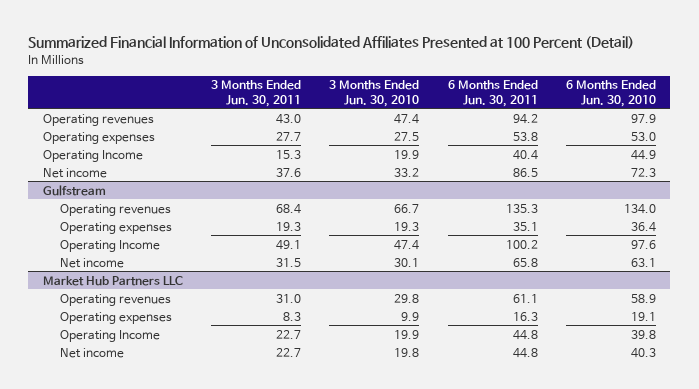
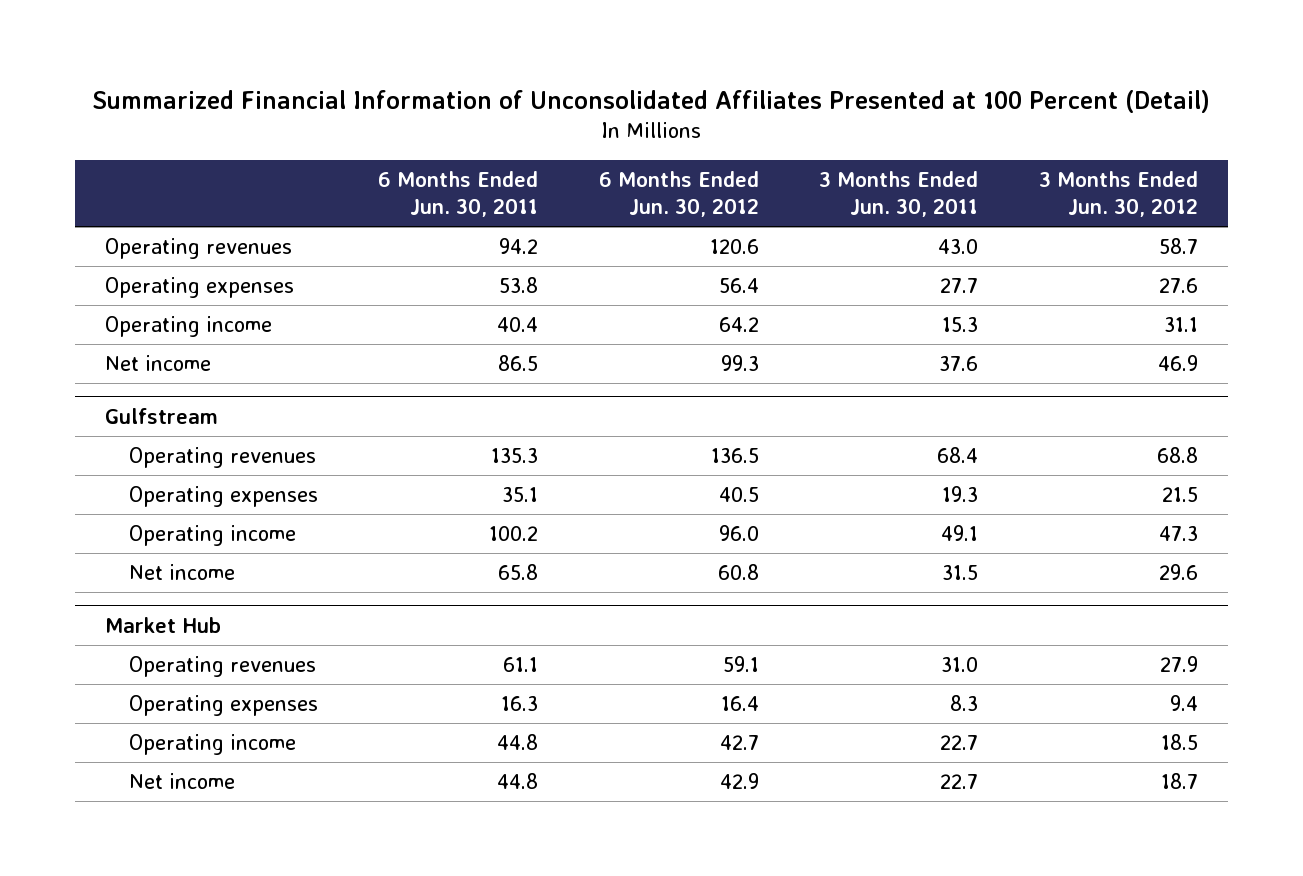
- | 3 Months Ended Jun. 30, 2011 | 3 Months Ended Jun. 30, 2010 | 6 Months Ended Jun. 30, 2011 | 6 Months Ended Jun. 30, 2010
+ | 6 Months Ended Jun. 30, 2011 | 6 Months Ended Jun. 30, 2012 | 3 Months Ended Jun. 30, 2011 | 3 Months Ended Jun. 30, 2012
- Operating Income | 15.3 | 19.9 | 40.4 | 44.9
+ Operating income | 40.4 | 64.2 | 15.3 | 31.1
@ Gulfstream
- Operating Income | 49.1 | 47.4 | 100.2 | 97.6
+ Operating income | 100.2 | 96.0 | 49.1 | 47.3
- Market Hub Partners LLC
+ Market Hub
- Operating Income | 22.7 | 19.9 | 44.8 | 39.8
+ Operating income | 44.8 | 42.7 | 22.7 | 18.5

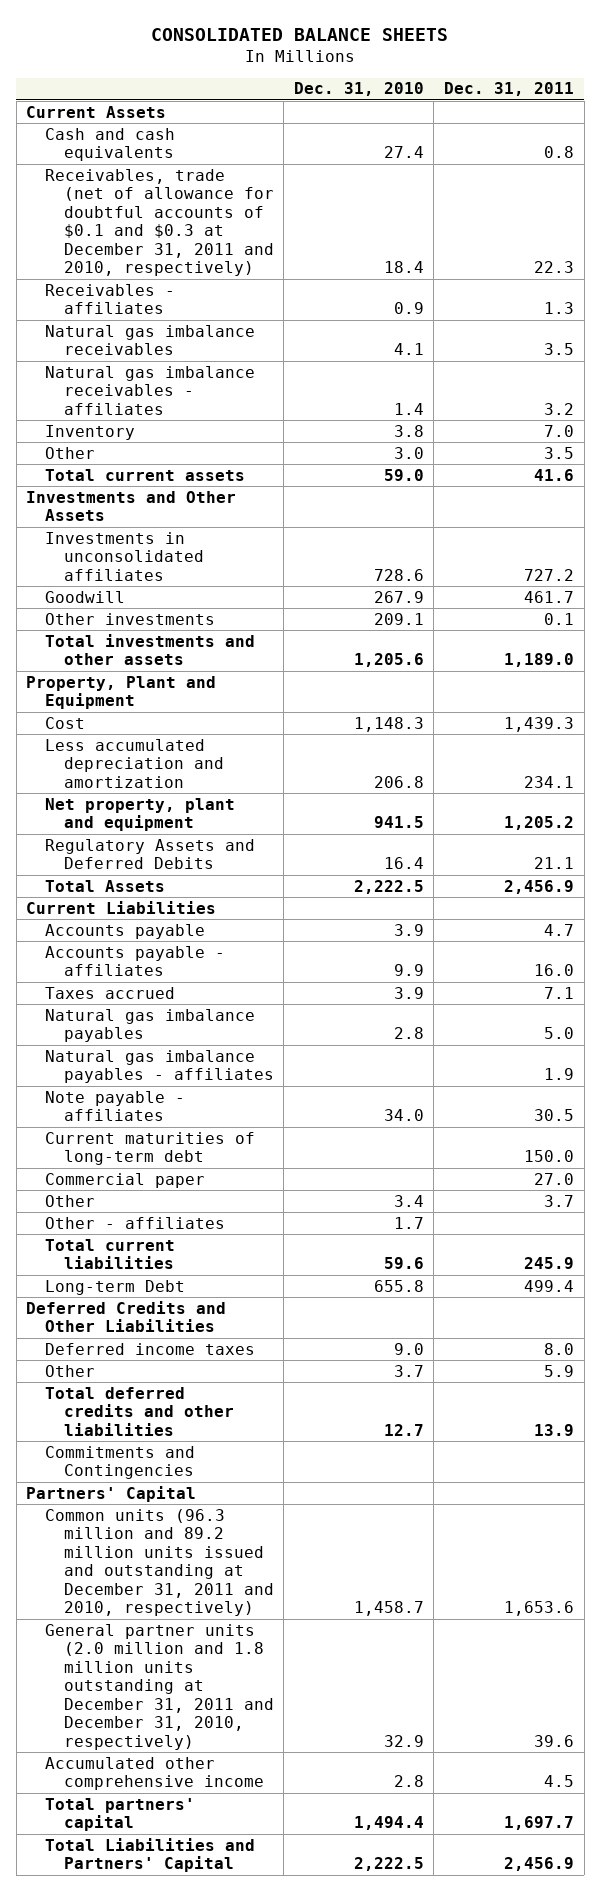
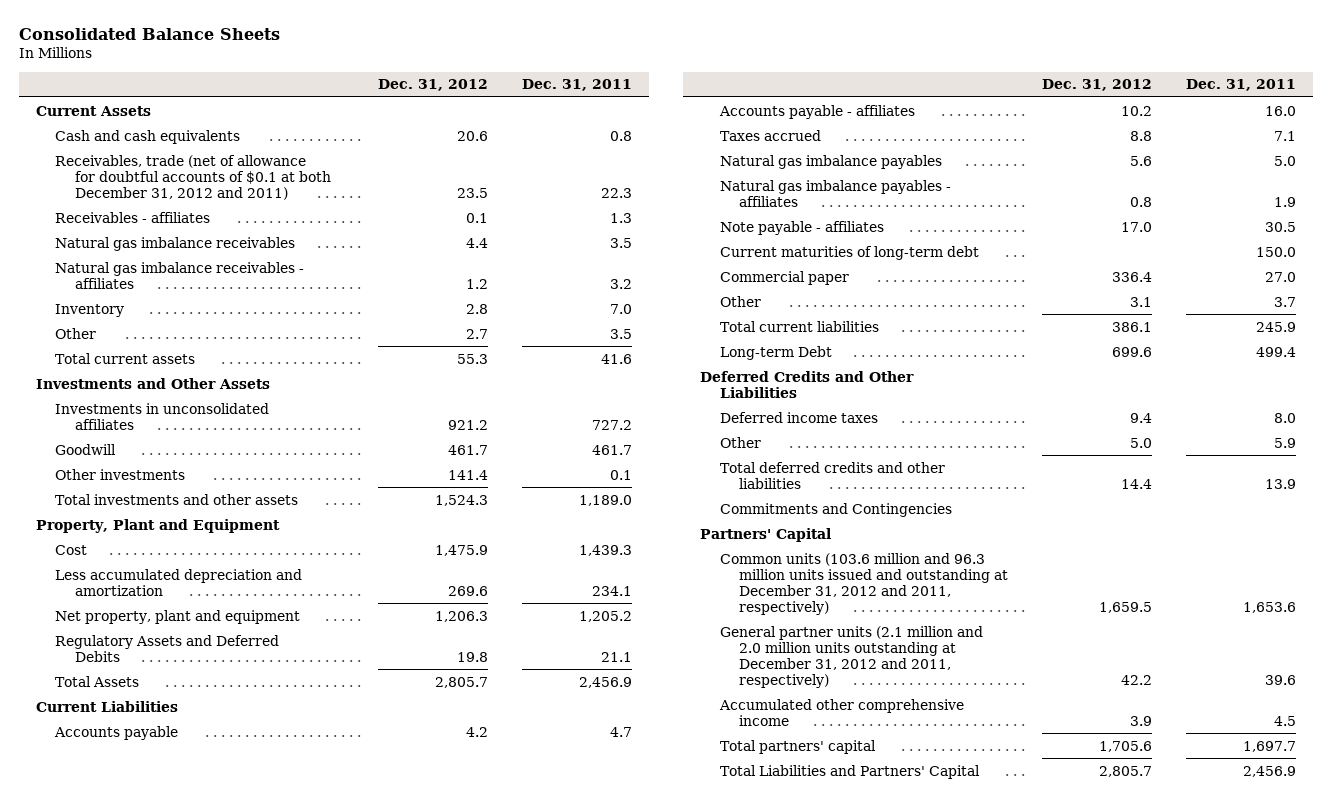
- CONSOLIDATED BALANCE SHEETS
+ Consolidated Balance Sheets
- | Dec. 31, 2010 | Dec. 31, 2011
+ | Dec. 31, 2012 | Dec. 31, 2011
- Receivables, trade (net of allowance for doubtful accounts of $0.1 and $0.3 at December 31, 2011 and 2010, respectively) | 18.4 | 22.3
+ Receivables, trade (net of allowance for doubtful accounts of $0.1 at both December 31, 2012 and 2011) | 23.5 | 22.3
- Other - affiliates | 1.7 |
- Common units (96.3 million and 89.2 million units issued and outstanding at December 31, 2011 and 2010, respectively) | 1,458.7 | 1,653.6
- General partner units (2.0 million and 1.8 million units outstanding at December 31, 2011 and December 31, 2010, respectively) | 32.9 | 39.6
+ Common units (103.6 million and 96.3 million units issued and outstanding at December 31, 2012 and 2011, respectively) | 1,659.5 | 1,653.6
+ General partner units (2.1 million and 2.0 million units outstanding at December 31, 2012 and 2011, respectively) | 42.2 | 39.6

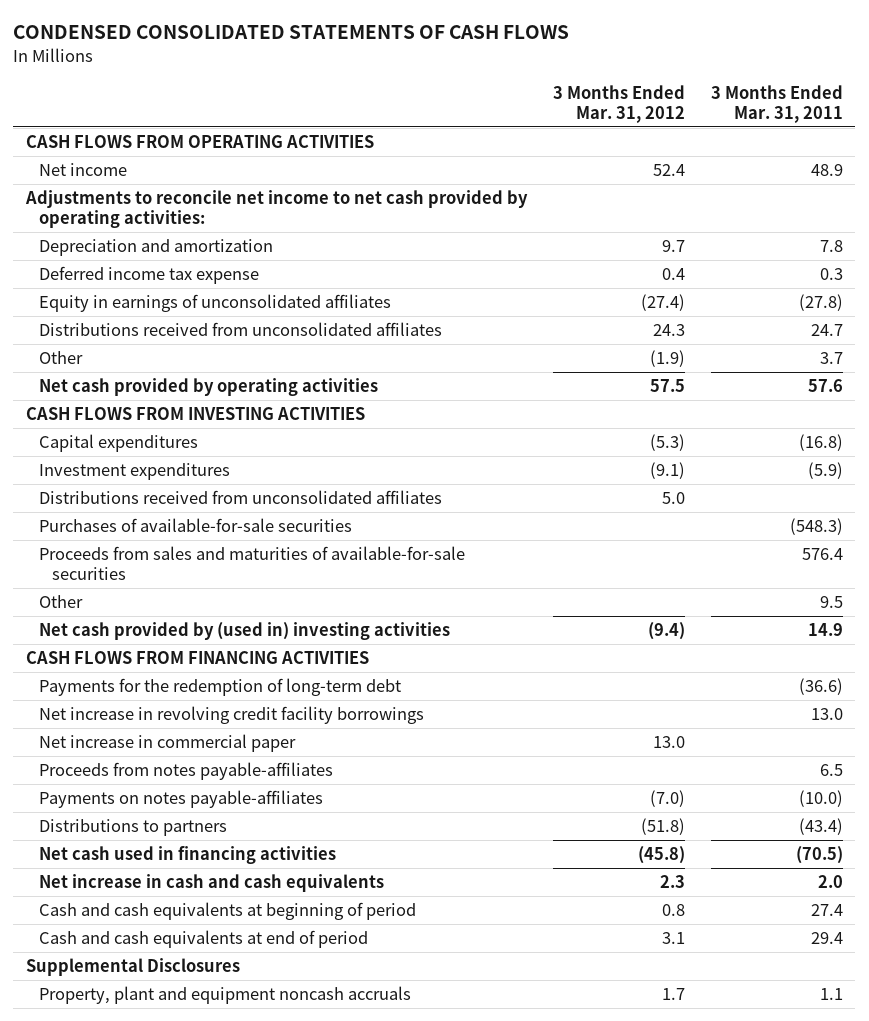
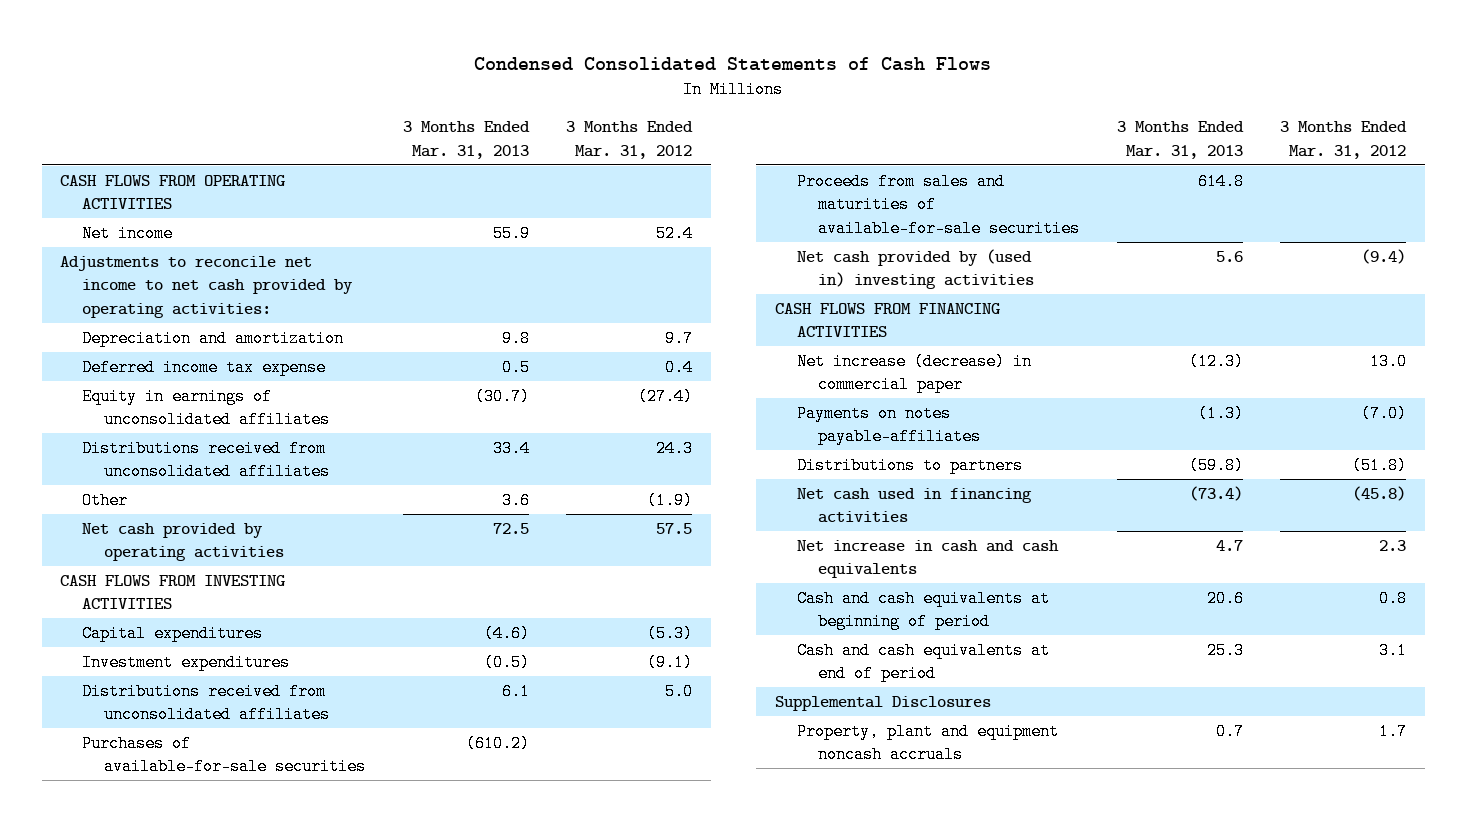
- CONDENSED CONSOLIDATED STATEMENTS OF CASH FLOWS
+ Condensed Consolidated Statements of Cash Flows
- | 3 Months Ended Mar. 31, 2012 | 3 Months Ended Mar. 31, 2011
+ | 3 Months Ended Mar. 31, 2013 | 3 Months Ended Mar. 31, 2012
- Other | | 9.5
- Payments for the redemption of long-term debt | | (36.6)
- Net increase in revolving credit facility borrowings | | 13.0
- Net increase in commercial paper | 13.0 |
- Proceeds from notes payable-affiliates | | 6.5
+ Net increase (decrease) in commercial paper | (12.3) | 13.0

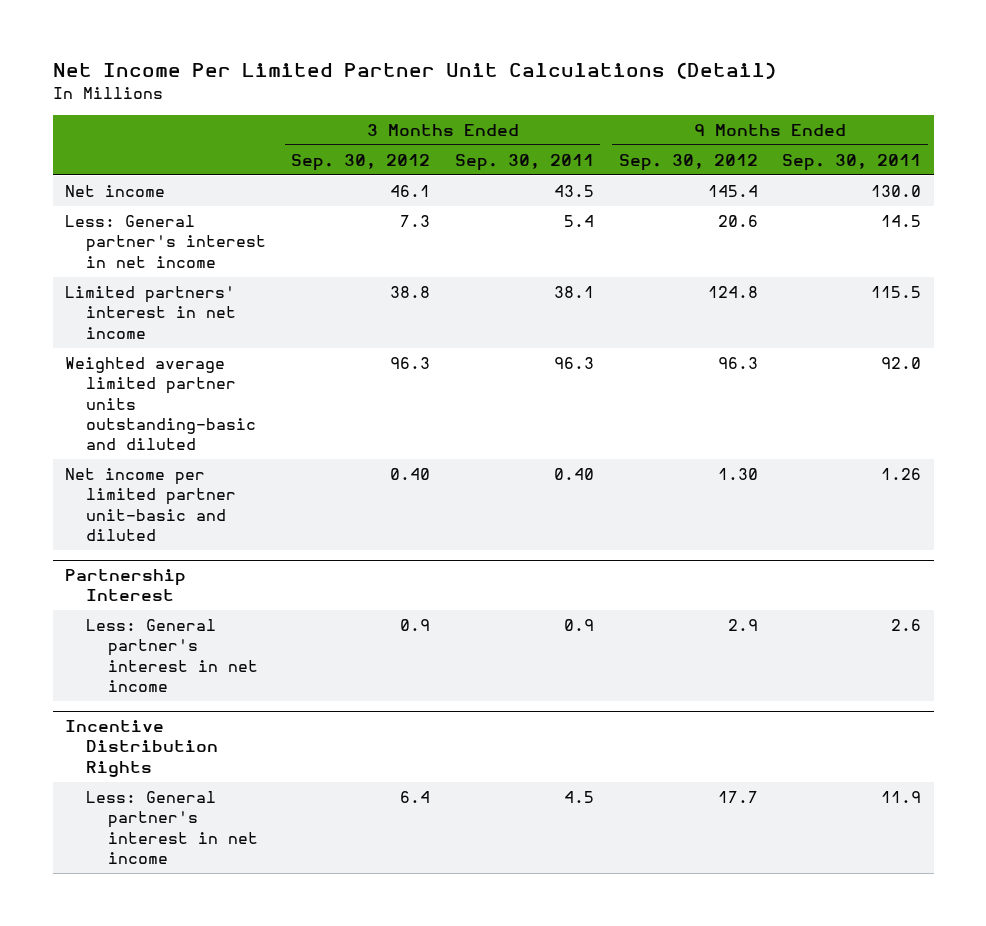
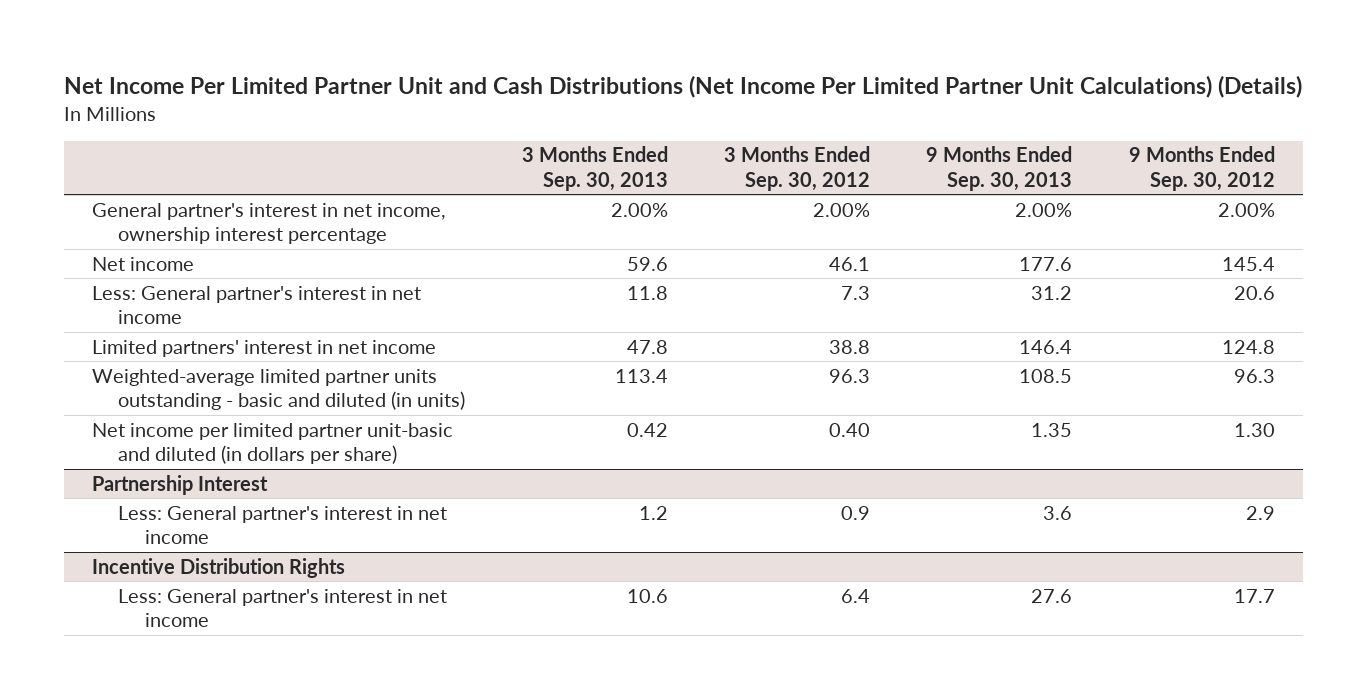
- Net Income Per Limited Partner Unit Calculations (Detail)
+ Net Income Per Limited Partner Unit and Cash Distributions (Net Income Per Limited Partner Unit Calculations) (Details)
- | 3 Months Ended Sep. 30, 2012 | 3 Months Ended Sep. 30, 2011 | 9 Months Ended Sep. 30, 2012 | 9 Months Ended Sep. 30, 2011
+ | 3 Months Ended Sep. 30, 2013 | 3 Months Ended Sep. 30, 2012 | 9 Months Ended Sep. 30, 2013 | 9 Months Ended Sep. 30, 2012
+ General partner's interest in net income, ownership interest percentage | 2.00% | 2.00% | 2.00% | 2.00%
- Weighted average limited partner units outstanding-basic and diluted | 96.3 | 96.3 | 96.3 | 92.0
- Net income per limited partner unit-basic and diluted | 0.40 | 0.40 | 1.30 | 1.26
+ Weighted-average limited partner units outstanding - basic and diluted (in units) | 113.4 | 96.3 | 108.5 | 96.3
+ Net income per limited partner unit-basic and diluted (in dollars per share) | 0.42 | 0.40 | 1.35 | 1.30

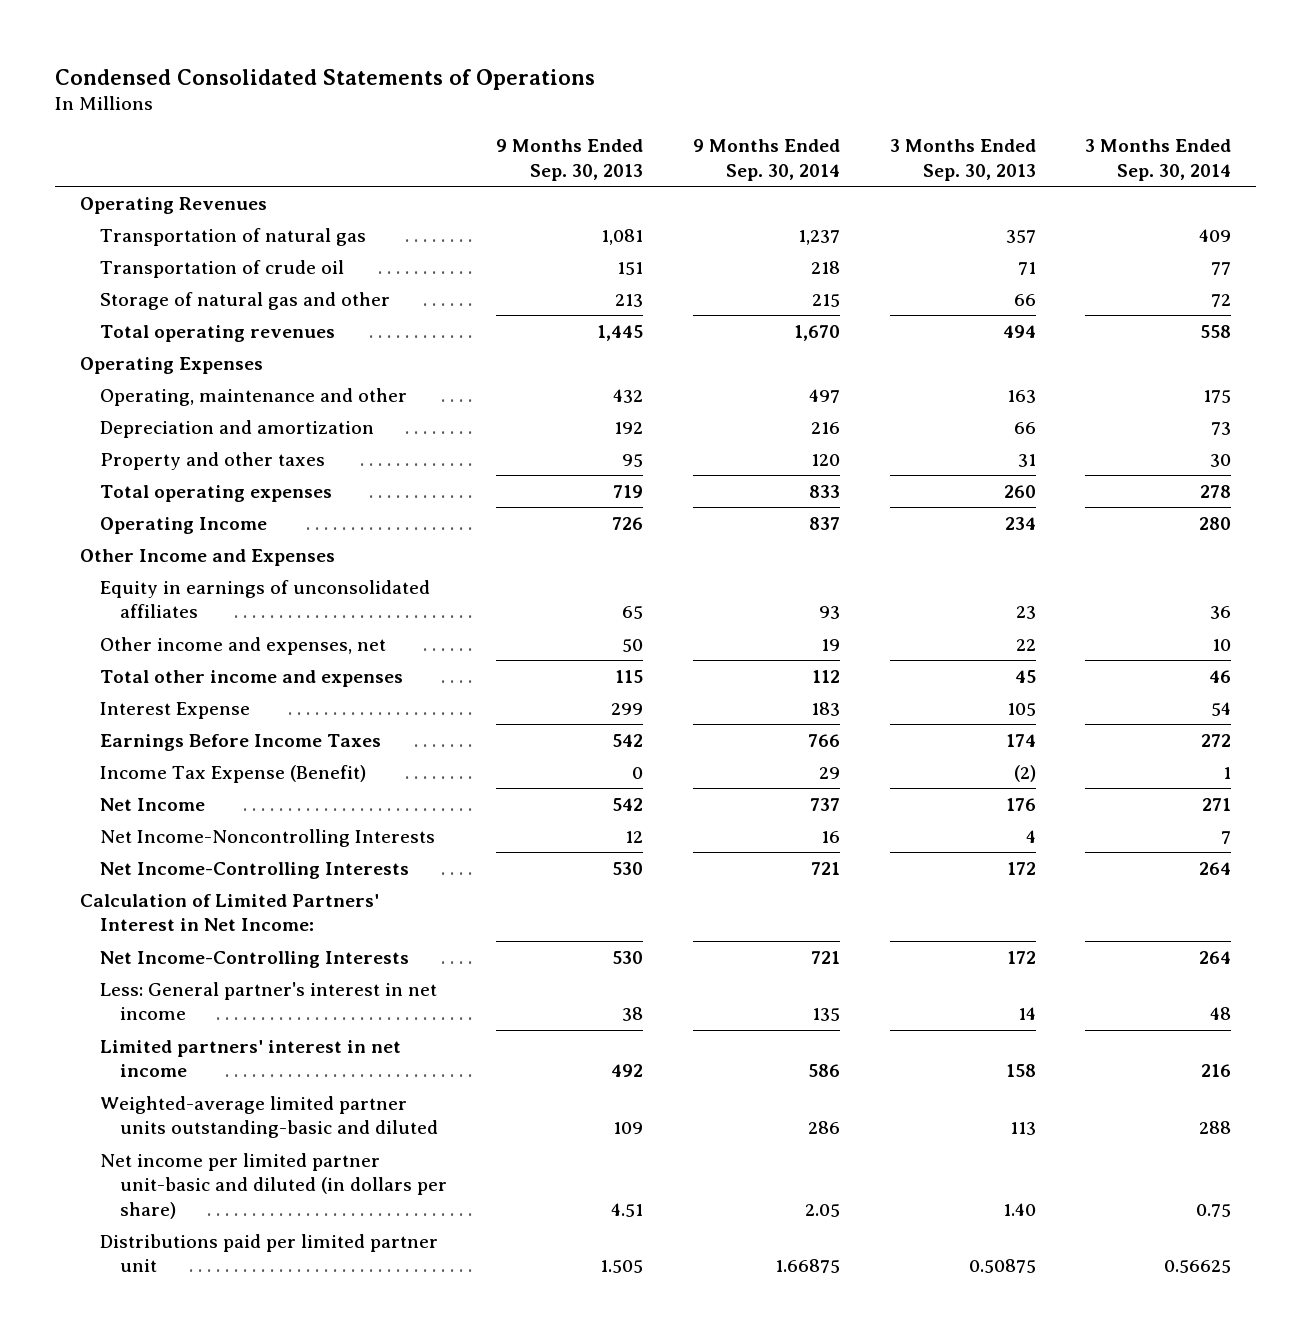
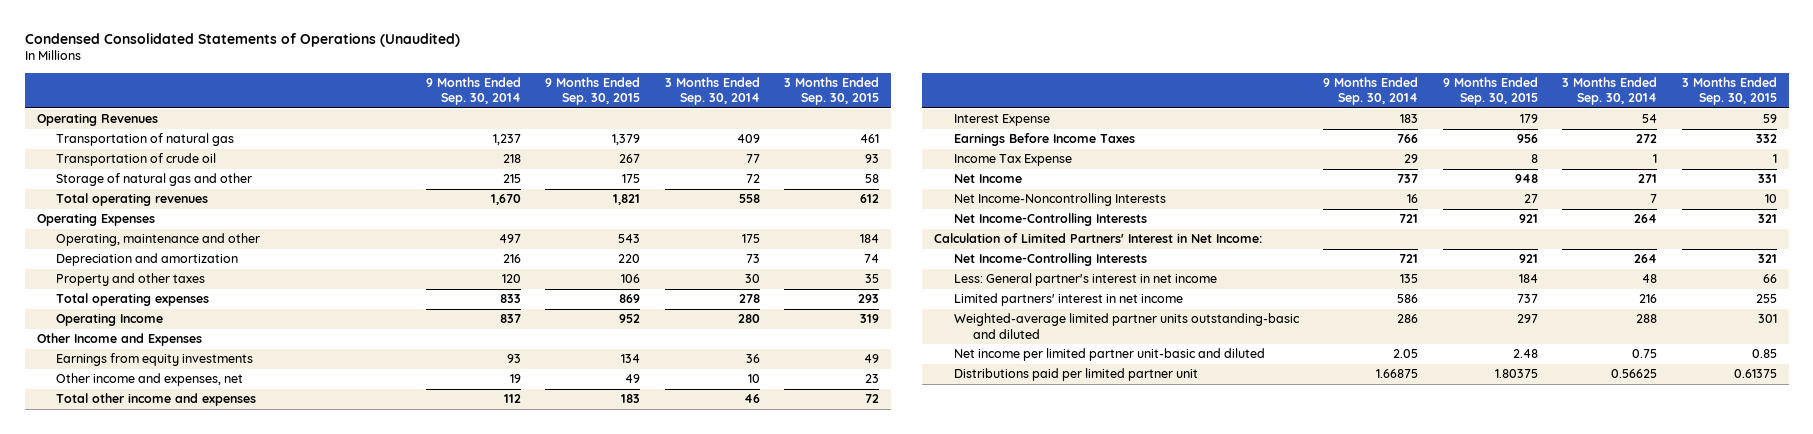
- Condensed Consolidated Statements of Operations
+ Condensed Consolidated Statements of Operations (Unaudited)
- | 9 Months Ended Sep. 30, 2013 | 9 Months Ended Sep. 30, 2014 | 3 Months Ended Sep. 30, 2013 | 3 Months Ended Sep. 30, 2014
+ | 9 Months Ended Sep. 30, 2014 | 9 Months Ended Sep. 30, 2015 | 3 Months Ended Sep. 30, 2014 | 3 Months Ended Sep. 30, 2015
- Equity in earnings of unconsolidated affiliates | 65 | 93 | 23 | 36
+ Earnings from equity investments | 93 | 134 | 36 | 49
- Income Tax Expense (Benefit) | 0 | 29 | (2) | 1
+ Income Tax Expense | 29 | 8 | 1 | 1
- Net income per limited partner unit-basic and diluted (in dollars per share) | 4.51 | 2.05 | 1.40 | 0.75
+ Net income per limited partner unit-basic and diluted | 2.05 | 2.48 | 0.75 | 0.85

